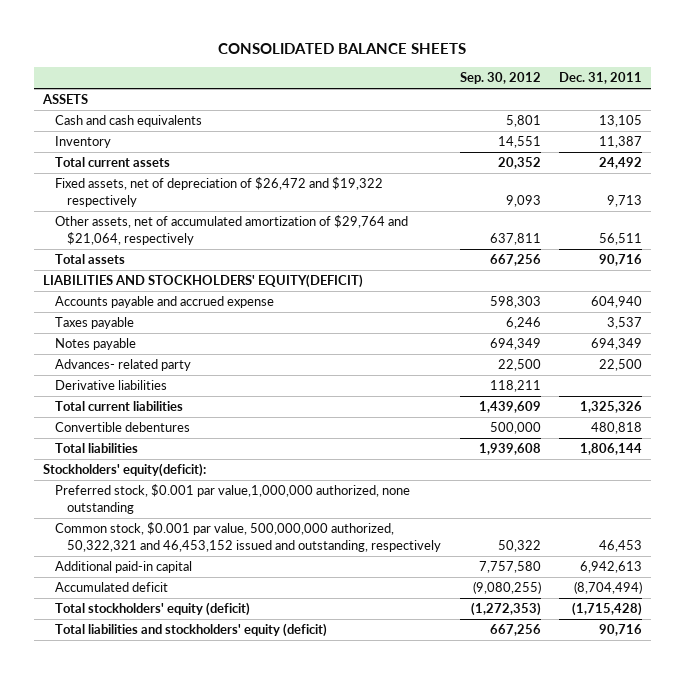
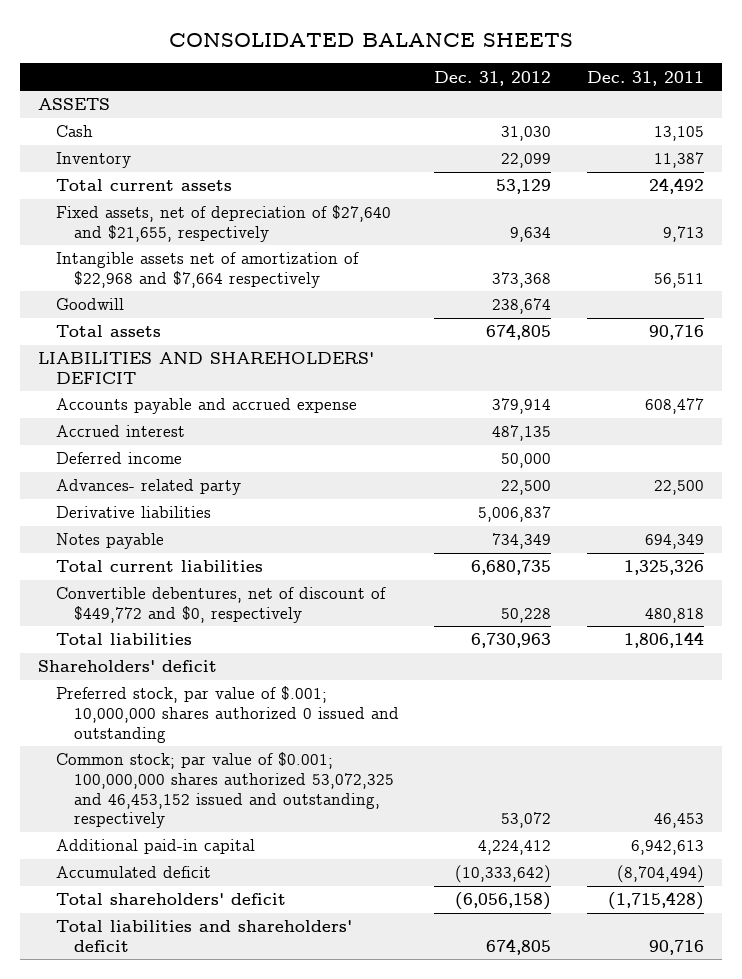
- | Sep. 30, 2012 | Dec. 31, 2011
+ | Dec. 31, 2012 | Dec. 31, 2011
- Cash and cash equivalents | 5,801 | 13,105
+ Cash | 31,030 | 13,105
- Fixed assets, net of depreciation of $26,472 and $19,322 respectively | 9,093 | 9,713
- Other assets, net of accumulated amortization of $29,764 and $21,064, respectively | 637,811 | 56,511
+ Fixed assets, net of depreciation of $27,640 and $21,655, respectively | 9,634 | 9,713
+ Intangible assets net of amortization of $22,968 and $7,664 respectively | 373,368 | 56,511
+ Goodwill | 238,674 |
- LIABILITIES AND STOCKHOLDERS' EQUITY(DEFICIT)
- Accounts payable and accrued expense | 598,303 | 604,940
- Taxes payable | 6,246 | 3,537
+ LIABILITIES AND SHAREHOLDERS' DEFICIT
+ Accounts payable and accrued expense | 379,914 | 608,477
+ Accrued interest | 487,135 |
+ Deferred income | 50,000 |
moved down: Notes payable | 734,349 | 694,349
- Convertible debentures | 500,000 | 480,818
+ Convertible debentures, net of discount of $449,772 and $0, respectively | 50,228 | 480,818
- Stockholders' equity(deficit):
- Preferred stock, $0.001 par value,1,000,000 authorized, none outstanding
- Common stock, $0.001 par value, 500,000,000 authorized, 50,322,321 and 46,453,152 issued and outstanding, respectively | 50,322 | 46,453
+ Shareholders' deficit
+ Preferred stock, par value of $.001; 10,000,000 shares authorized 0 issued and outstanding
+ Common stock; par value of $0.001; 100,000,000 shares authorized 53,072,325 and 46,453,152 issued and outstanding, respectively | 53,072 | 46,453
- Total stockholders' equity (deficit) | (1,272,353) | (1,715,428)
- Total liabilities and stockholders' equity (deficit) | 667,256 | 90,716
+ Total shareholders' deficit | (6,056,158) | (1,715,428)
+ Total liabilities and shareholders' deficit | 674,805 | 90,716

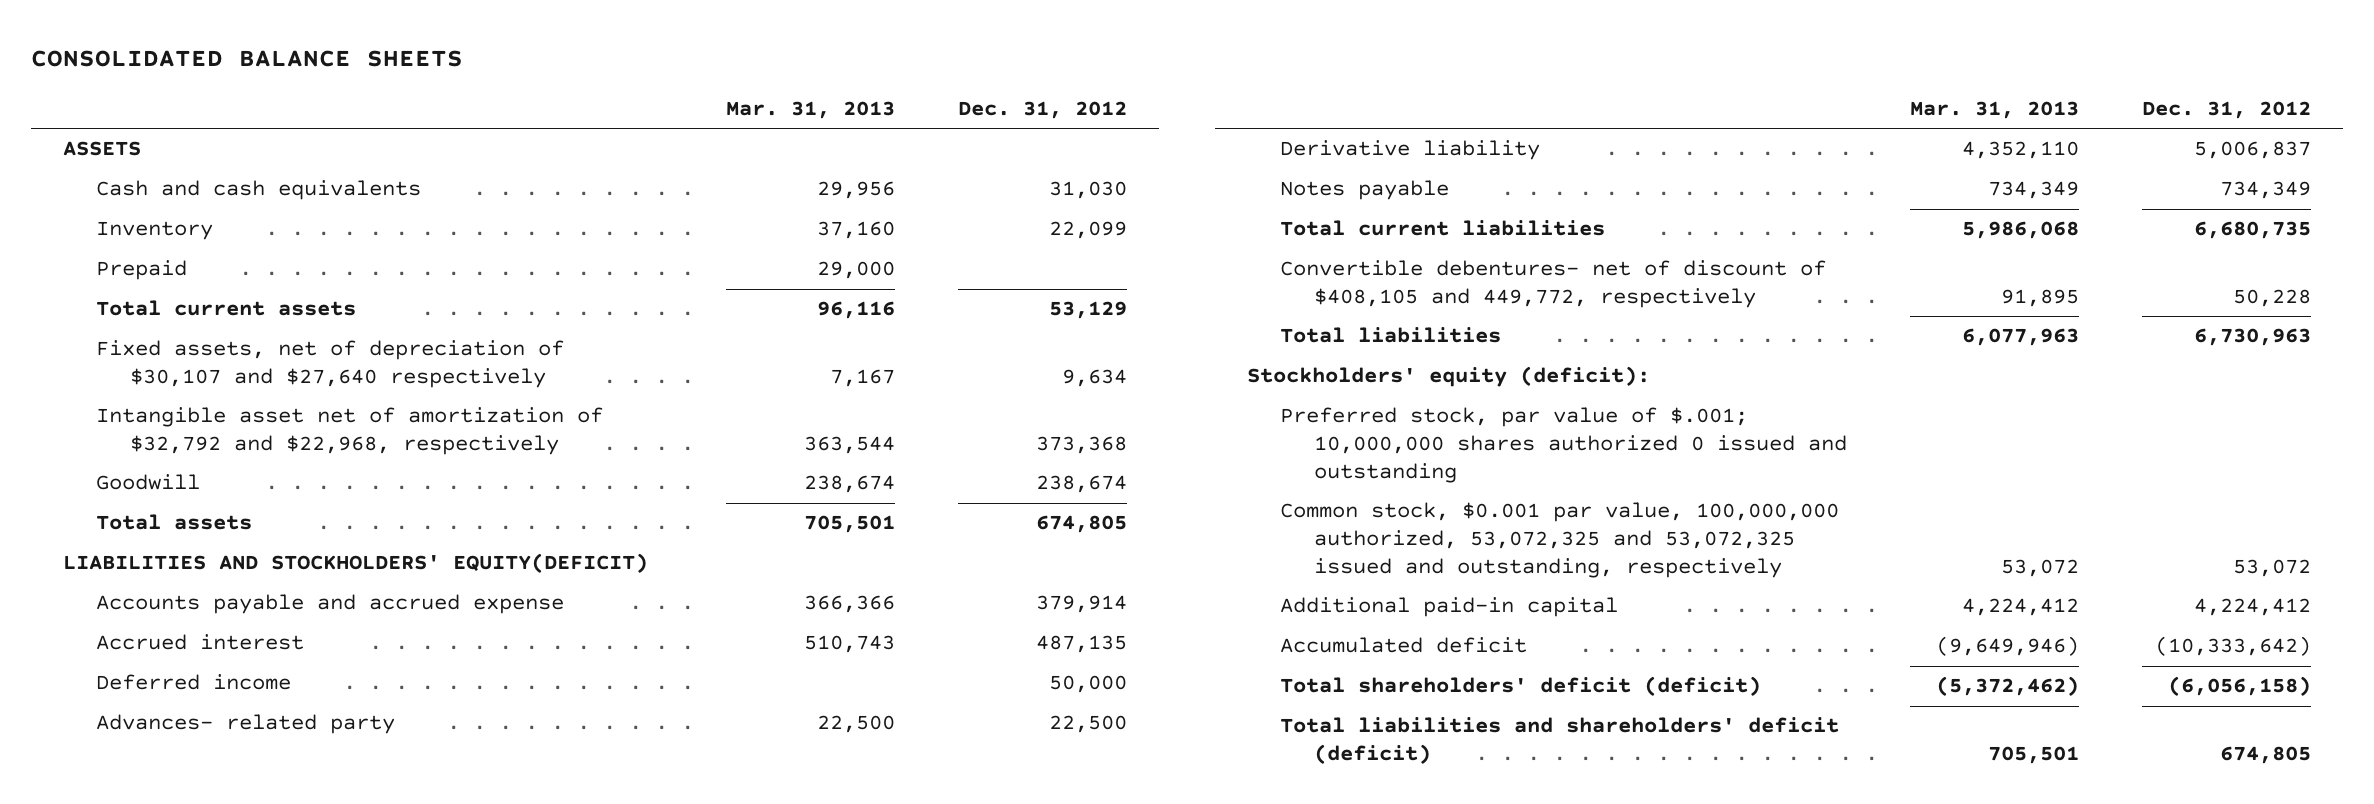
- | Dec. 31, 2012 | Dec. 31, 2011
+ | Mar. 31, 2013 | Dec. 31, 2012
- Cash | 31,030 | 13,105
+ Cash and cash equivalents | 29,956 | 31,030
+ Prepaid | 29,000 |
- Fixed assets, net of depreciation of $27,640 and $21,655, respectively | 9,634 | 9,713
- Intangible assets net of amortization of $22,968 and $7,664 respectively | 373,368 | 56,511
+ Fixed assets, net of depreciation of $30,107 and $27,640 respectively | 7,167 | 9,634
+ Intangible asset net of amortization of $32,792 and $22,968, respectively | 363,544 | 373,368
- LIABILITIES AND SHAREHOLDERS' DEFICIT
+ LIABILITIES AND STOCKHOLDERS' EQUITY(DEFICIT)
- Derivative liabilities | 5,006,837 |
+ Derivative liability | 4,352,110 | 5,006,837
- Convertible debentures, net of discount of $449,772 and $0, respectively | 50,228 | 480,818
+ Convertible debentures- net of discount of $408,105 and 449,772, respectively | 91,895 | 50,228
- Shareholders' deficit
+ Stockholders' equity (deficit):
- Common stock; par value of $0.001; 100,000,000 shares authorized 53,072,325 and 46,453,152 issued and outstanding, respectively | 53,072 | 46,453
+ Common stock, $0.001 par value, 100,000,000 authorized, 53,072,325 and 53,072,325 issued and outstanding, respectively | 53,072 | 53,072
- Total shareholders' deficit | (6,056,158) | (1,715,428)
- Total liabilities and shareholders' deficit | 674,805 | 90,716
+ Total shareholders' deficit (deficit) | (5,372,462) | (6,056,158)
+ Total liabilities and shareholders' deficit (deficit) | 705,501 | 674,805

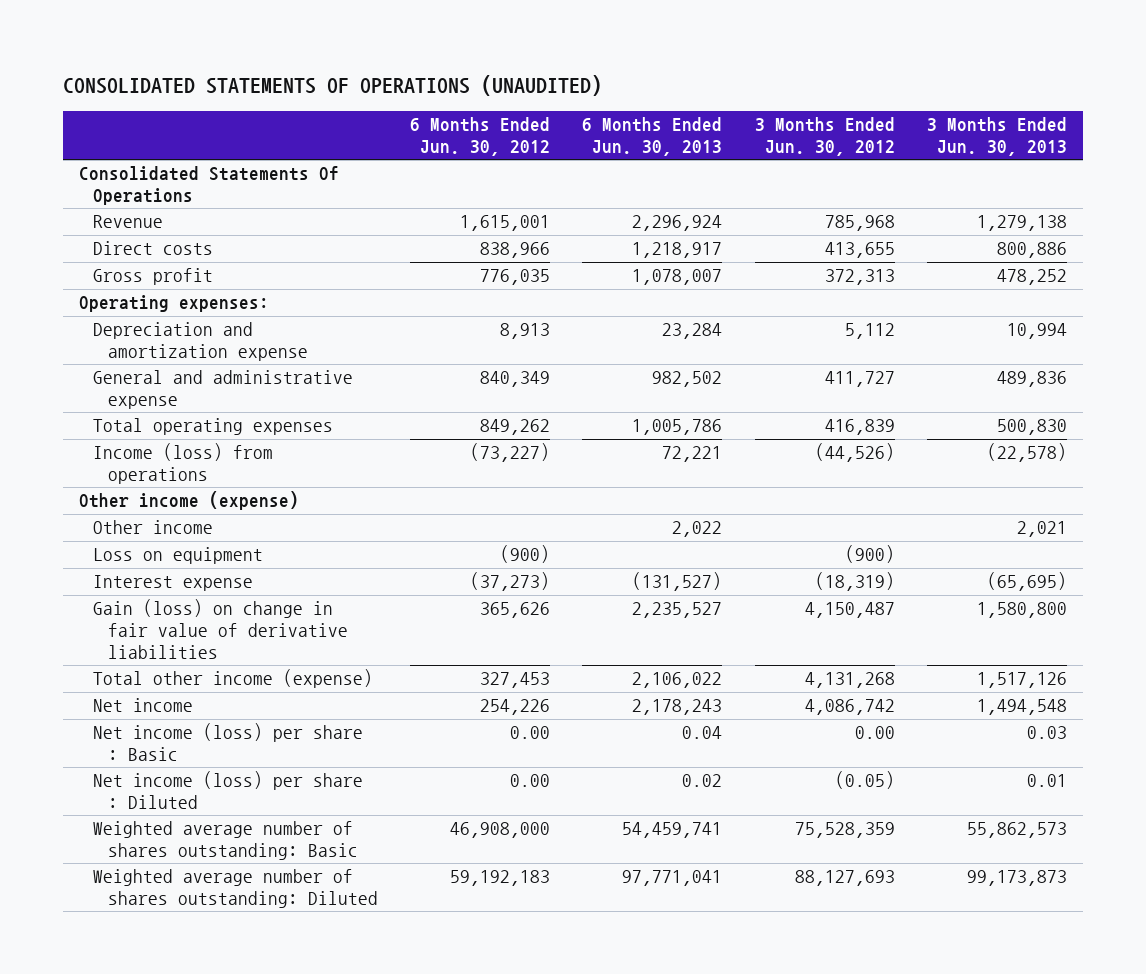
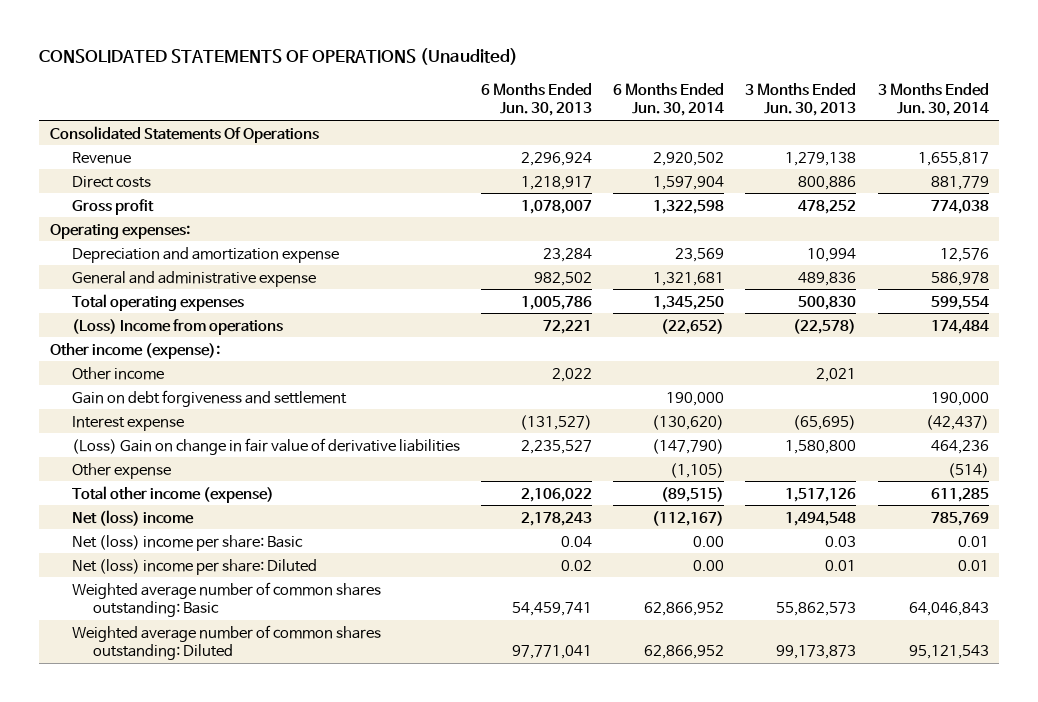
- CONSOLIDATED STATEMENTS OF OPERATIONS (UNAUDITED)
+ CONSOLIDATED STATEMENTS OF OPERATIONS (Unaudited)
- | 6 Months Ended Jun. 30, 2012 | 6 Months Ended Jun. 30, 2013 | 3 Months Ended Jun. 30, 2012 | 3 Months Ended Jun. 30, 2013
+ | 6 Months Ended Jun. 30, 2013 | 6 Months Ended Jun. 30, 2014 | 3 Months Ended Jun. 30, 2013 | 3 Months Ended Jun. 30, 2014
- Income (loss) from operations | (73,227) | 72,221 | (44,526) | (22,578)
- Other income (expense)
+ (Loss) Income from operations | 72,221 | (22,652) | (22,578) | 174,484
+ Other income (expense):
- Loss on equipment | (900) | | (900) |
+ Gain on debt forgiveness and settlement | | 190,000 | | 190,000
- Gain (loss) on change in fair value of derivative liabilities | 365,626 | 2,235,527 | 4,150,487 | 1,580,800
+ (Loss) Gain on change in fair value of derivative liabilities | 2,235,527 | (147,790) | 1,580,800 | 464,236
+ Other expense | | (1,105) | | (514)
- Net income | 254,226 | 2,178,243 | 4,086,742 | 1,494,548
- Net income (loss) per share : Basic | 0.00 | 0.04 | 0.00 | 0.03
- Net income (loss) per share : Diluted | 0.00 | 0.02 | (0.05) | 0.01
- Weighted average number of shares outstanding: Basic | 46,908,000 | 54,459,741 | 75,528,359 | 55,862,573
- Weighted average number of shares outstanding: Diluted | 59,192,183 | 97,771,041 | 88,127,693 | 99,173,873
+ Net (loss) income | 2,178,243 | (112,167) | 1,494,548 | 785,769
+ Net (loss) income per share: Basic | 0.04 | 0.00 | 0.03 | 0.01
+ Net (loss) income per share: Diluted | 0.02 | 0.00 | 0.01 | 0.01
+ Weighted average number of common shares outstanding: Basic | 54,459,741 | 62,866,952 | 55,862,573 | 64,046,843
+ Weighted average number of common shares outstanding: Diluted | 97,771,041 | 62,866,952 | 99,173,873 | 95,121,543

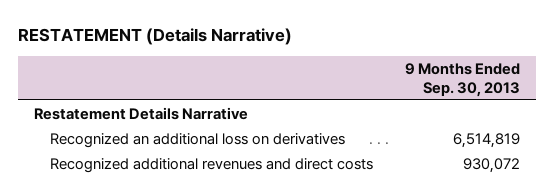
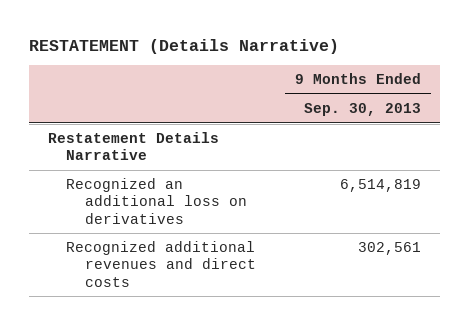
- Recognized additional revenues and direct costs | 930,072
+ Recognized additional revenues and direct costs | 302,561

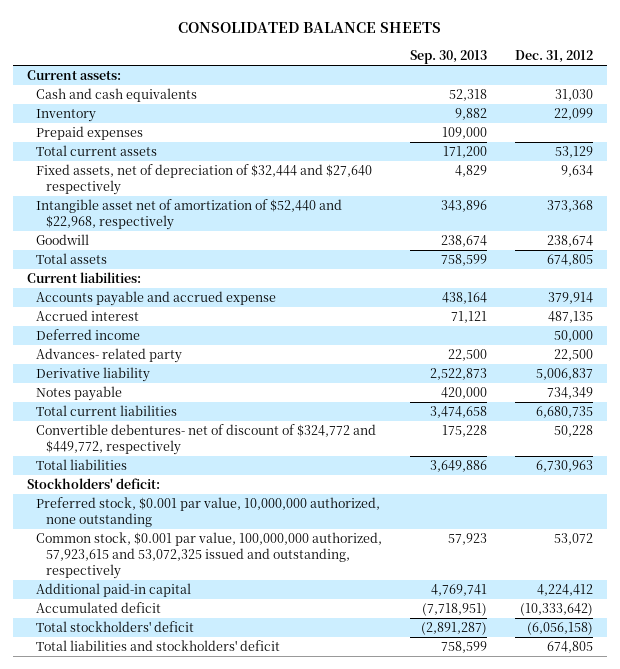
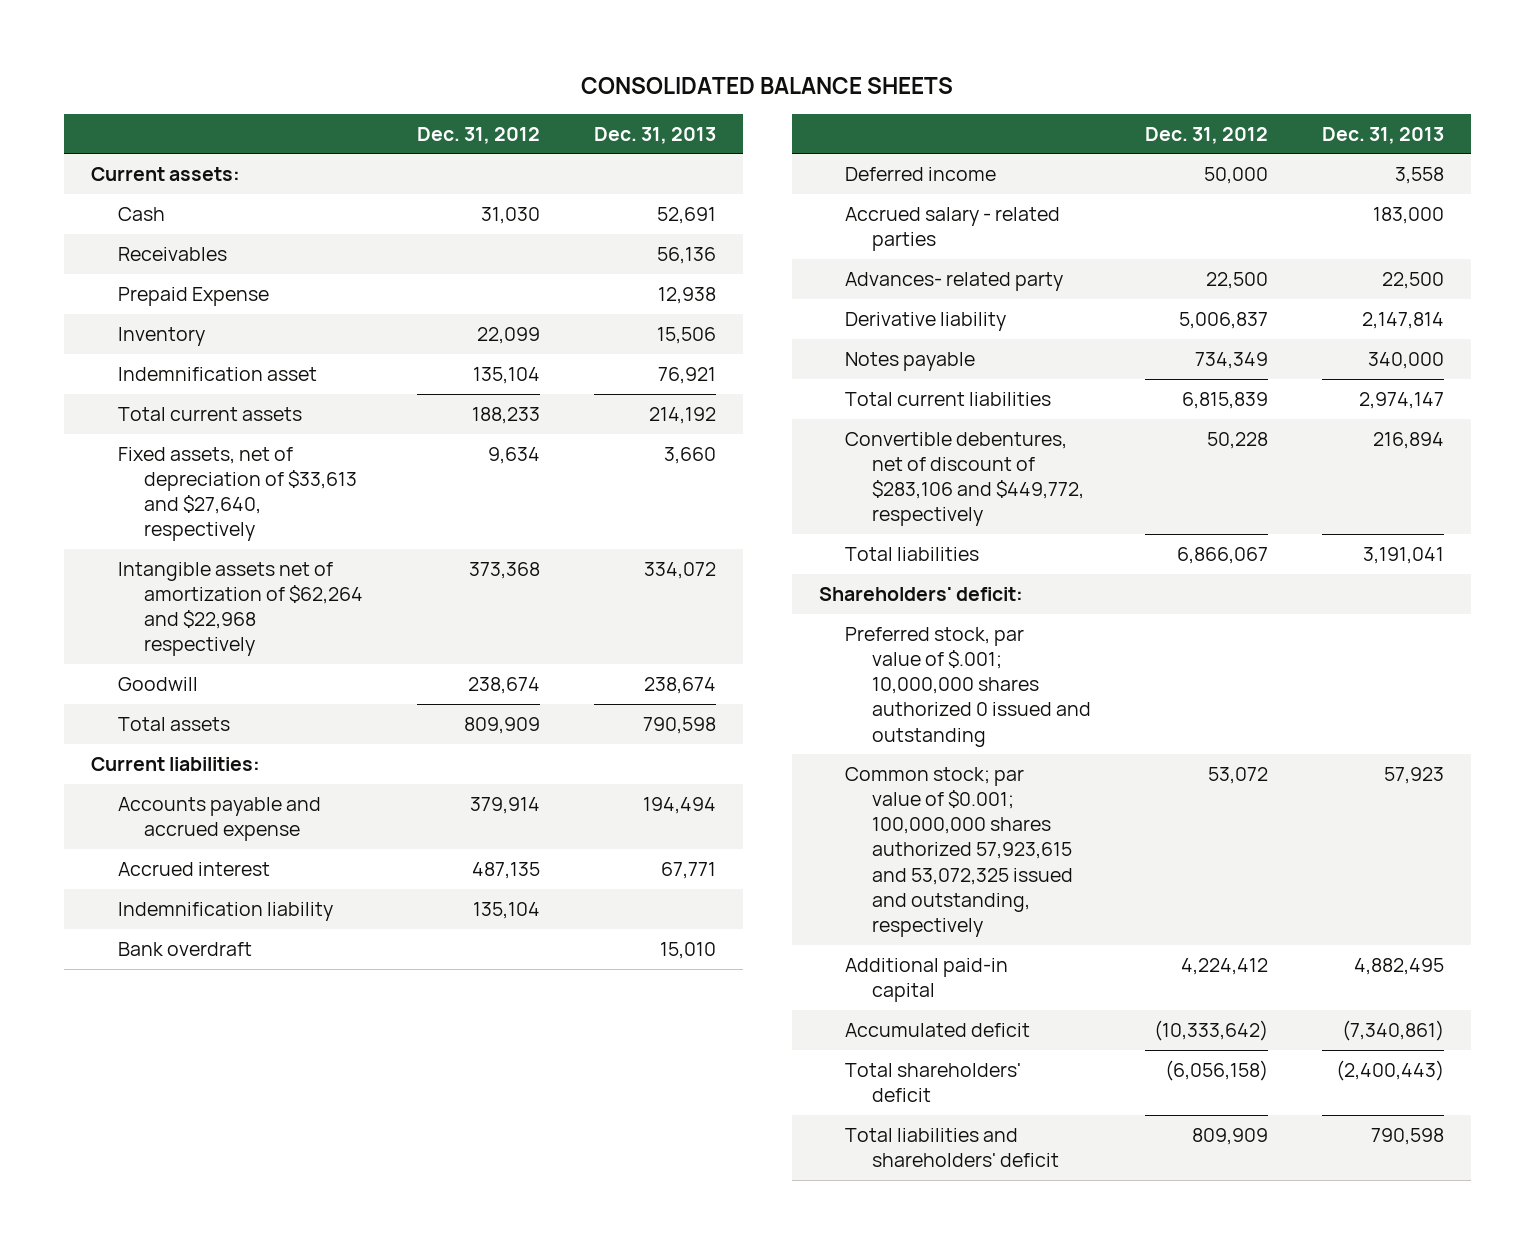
- | Sep. 30, 2013 | Dec. 31, 2012
+ | Dec. 31, 2012 | Dec. 31, 2013
- Cash and cash equivalents | 52,318 | 31,030
+ Cash | 31,030 | 52,691
+ Receivables | | 56,136
+ Prepaid Expense | | 12,938
- Prepaid expenses | 109,000 |
- Total current assets | 171,200 | 53,129
- Fixed assets, net of depreciation of $32,444 and $27,640 respectively | 4,829 | 9,634
- Intangible asset net of amortization of $52,440 and $22,968, respectively | 343,896 | 373,368
+ Indemnification asset | 135,104 | 76,921
+ Total current assets | 188,233 | 214,192
+ Fixed assets, net of depreciation of $33,613 and $27,640, respectively | 9,634 | 3,660
+ Intangible assets net of amortization of $62,264 and $22,968 respectively | 373,368 | 334,072
- Total assets | 758,599 | 674,805
+ Total assets | 809,909 | 790,598
+ Indemnification liability | 135,104 |
+ Bank overdraft | | 15,010
+ Accrued salary - related parties | | 183,000
- Total current liabilities | 3,474,658 | 6,680,735
- Convertible debentures- net of discount of $324,772 and $449,772, respectively | 175,228 | 50,228
- Total liabilities | 3,649,886 | 6,730,963
- Stockholders' deficit:
- Preferred stock, $0.001 par value, 10,000,000 authorized, none outstanding
- Common stock, $0.001 par value, 100,000,000 authorized, 57,923,615 and 53,072,325 issued and outstanding, respectively | 57,923 | 53,072
+ Total current liabilities | 6,815,839 | 2,974,147
+ Convertible debentures, net of discount of $283,106 and $449,772, respectively | 50,228 | 216,894
+ Total liabilities | 6,866,067 | 3,191,041
+ Shareholders' deficit:
+ Preferred stock, par value of $.001; 10,000,000 shares authorized 0 issued and outstanding
+ Common stock; par value of $0.001; 100,000,000 shares authorized 57,923,615 and 53,072,325 issued and outstanding, respectively | 53,072 | 57,923
- Total stockholders' deficit | (2,891,287) | (6,056,158)
- Total liabilities and stockholders' deficit | 758,599 | 674,805
+ Total shareholders' deficit | (6,056,158) | (2,400,443)
+ Total liabilities and shareholders' deficit | 809,909 | 790,598

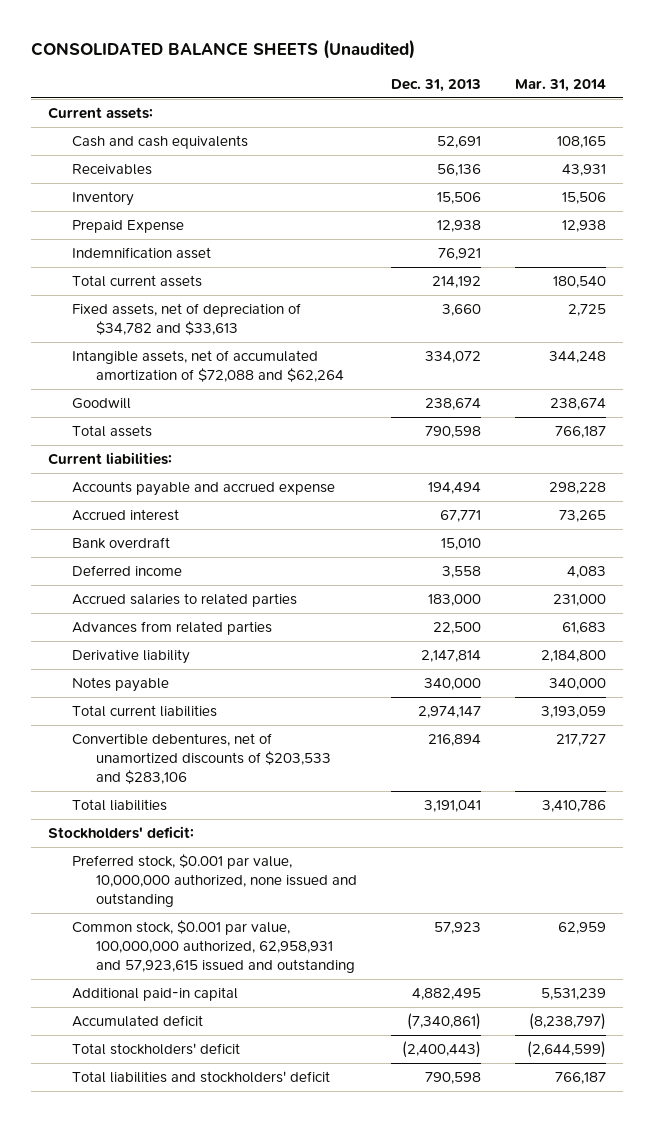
- CONSOLIDATED BALANCE SHEETS
+ CONSOLIDATED BALANCE SHEETS (Unaudited)
- | Dec. 31, 2012 | Dec. 31, 2013
+ | Dec. 31, 2013 | Mar. 31, 2014
- Cash | 31,030 | 52,691
+ Cash and cash equivalents | 52,691 | 108,165
moved down: Prepaid Expense | 12,938 | 12,938
- Fixed assets, net of depreciation of $33,613 and $27,640, respectively | 9,634 | 3,660
- Intangible assets net of amortization of $62,264 and $22,968 respectively | 373,368 | 334,072
+ Fixed assets, net of depreciation of $34,782 and $33,613 | 3,660 | 2,725
+ Intangible assets, net of accumulated amortization of $72,088 and $62,264 | 334,072 | 344,248
- Indemnification liability | 135,104 |
- Accrued salary - related parties | | 183,000
- Advances- related party | 22,500 | 22,500
+ Accrued salaries to related parties | 183,000 | 231,000
+ Advances from related parties | 22,500 | 61,683
- Convertible debentures, net of discount of $283,106 and $449,772, respectively | 50,228 | 216,894
+ Convertible debentures, net of unamortized discounts of $203,533 and $283,106 | 216,894 | 217,727
- Shareholders' deficit:
- Preferred stock, par value of $.001; 10,000,000 shares authorized 0 issued and outstanding
- Common stock; par value of $0.001; 100,000,000 shares authorized 57,923,615 and 53,072,325 issued and outstanding, respectively | 53,072 | 57,923
+ Stockholders' deficit:
+ Preferred stock, $0.001 par value, 10,000,000 authorized, none issued and outstanding
+ Common stock, $0.001 par value, 100,000,000 authorized, 62,958,931 and 57,923,615 issued and outstanding | 57,923 | 62,959
- Total shareholders' deficit | (6,056,158) | (2,400,443)
- Total liabilities and shareholders' deficit | 809,909 | 790,598
+ Total stockholders' deficit | (2,400,443) | (2,644,599)
+ Total liabilities and stockholders' deficit | 790,598 | 766,187

